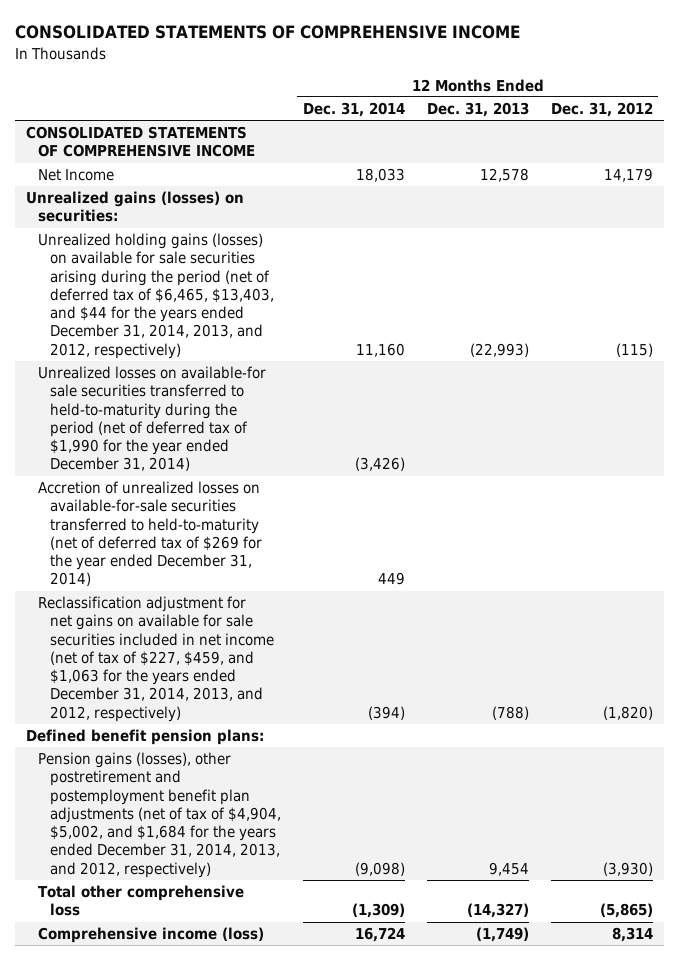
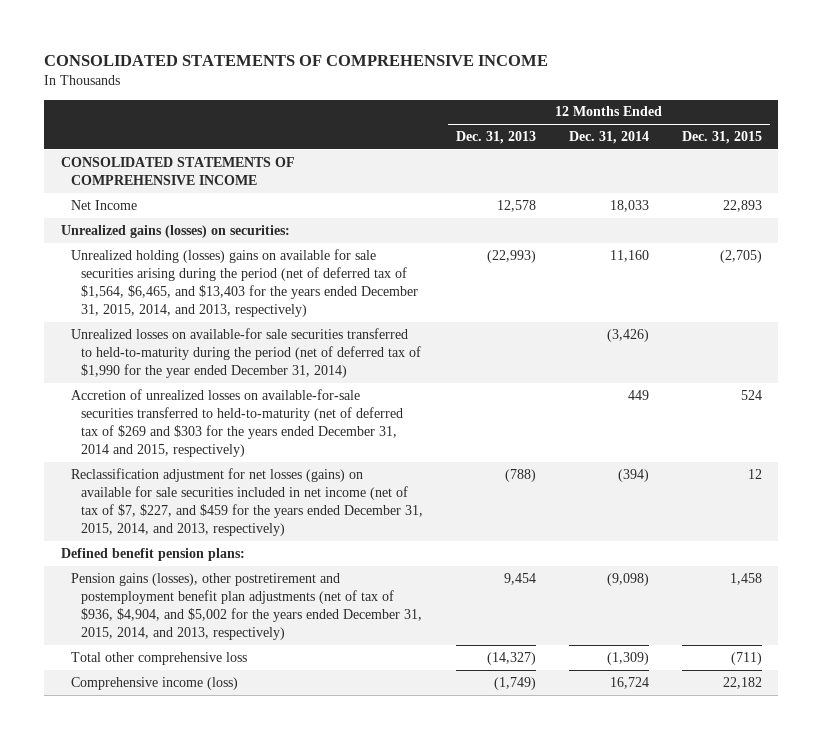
- | 12 Months Ended Dec. 31, 2014 | 12 Months Ended Dec. 31, 2013 | 12 Months Ended Dec. 31, 2012
+ | 12 Months Ended Dec. 31, 2013 | 12 Months Ended Dec. 31, 2014 | 12 Months Ended Dec. 31, 2015
- Unrealized holding gains (losses) on available for sale securities arising during the period (net of deferred tax of $6,465, $13,403, and $44 for the years ended December 31, 2014, 2013, and 2012, respectively) | 11,160 | (22,993) | (115)
+ Unrealized holding (losses) gains on available for sale securities arising during the period (net of deferred tax of $1,564, $6,465, and $13,403 for the years ended December 31, 2015, 2014, and 2013, respectively) | (22,993) | 11,160 | (2,705)
- Accretion of unrealized losses on available-for-sale securities transferred to held-to-maturity (net of deferred tax of $269 for the year ended December 31, 2014) | 449 | |
- Reclassification adjustment for net gains on available for sale securities included in net income (net of tax of $227, $459, and $1,063 for the years ended December 31, 2014, 2013, and 2012, respectively) | (394) | (788) | (1,820)
+ Accretion of unrealized losses on available-for-sale securities transferred to held-to-maturity (net of deferred tax of $269 and $303 for the years ended December 31, 2014 and 2015, respectively) | | 449 | 524
+ Reclassification adjustment for net losses (gains) on available for sale securities included in net income (net of tax of $7, $227, and $459 for the years ended December 31, 2015, 2014, and 2013, respectively) | (788) | (394) | 12
- Pension gains (losses), other postretirement and postemployment benefit plan adjustments (net of tax of $4,904, $5,002, and $1,684 for the years ended December 31, 2014, 2013, and 2012, respectively) | (9,098) | 9,454 | (3,930)
+ Pension gains (losses), other postretirement and postemployment benefit plan adjustments (net of tax of $936, $4,904, and $5,002 for the years ended December 31, 2015, 2014, and 2013, respectively) | 9,454 | (9,098) | 1,458

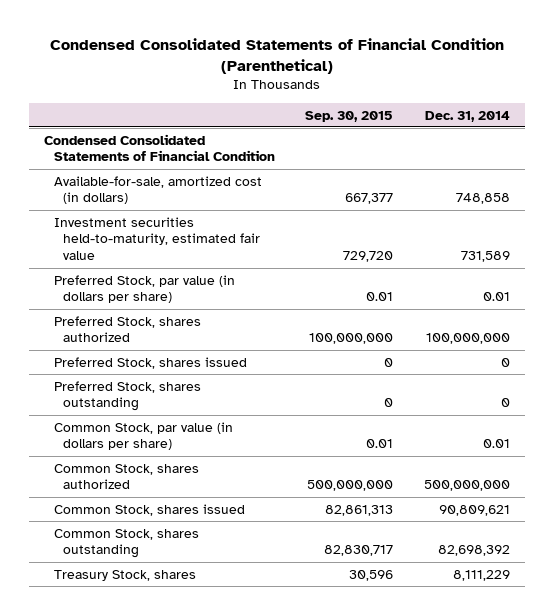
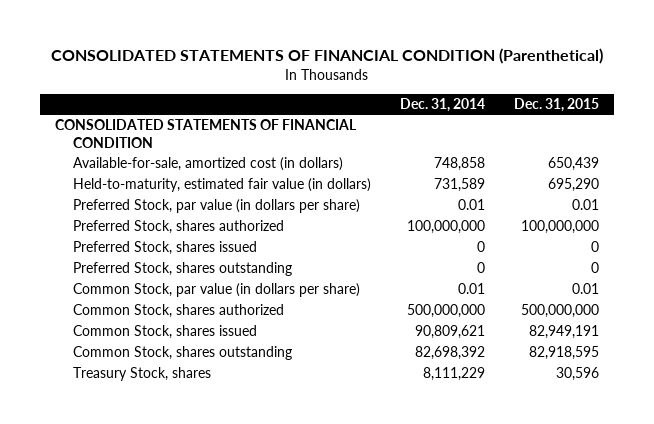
- Condensed Consolidated Statements of Financial Condition (Parenthetical)
+ CONSOLIDATED STATEMENTS OF FINANCIAL CONDITION (Parenthetical)
- | Sep. 30, 2015 | Dec. 31, 2014
+ | Dec. 31, 2014 | Dec. 31, 2015
- Condensed Consolidated Statements of Financial Condition
+ CONSOLIDATED STATEMENTS OF FINANCIAL CONDITION
- Investment securities held-to-maturity, estimated fair value | 729,720 | 731,589
+ Held-to-maturity, estimated fair value (in dollars) | 731,589 | 695,290

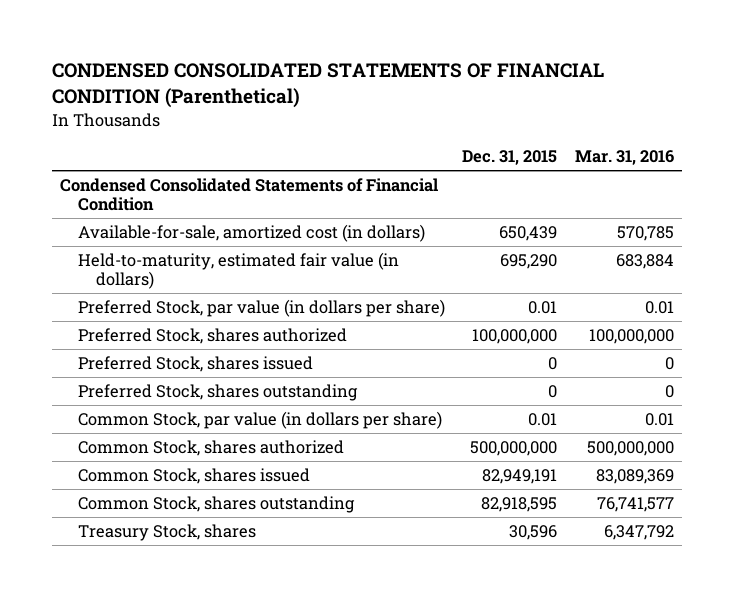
- CONSOLIDATED STATEMENTS OF FINANCIAL CONDITION (Parenthetical)
+ CONDENSED CONSOLIDATED STATEMENTS OF FINANCIAL CONDITION (Parenthetical)
- | Dec. 31, 2014 | Dec. 31, 2015
+ | Dec. 31, 2015 | Mar. 31, 2016
- CONSOLIDATED STATEMENTS OF FINANCIAL CONDITION
+ Condensed Consolidated Statements of Financial Condition

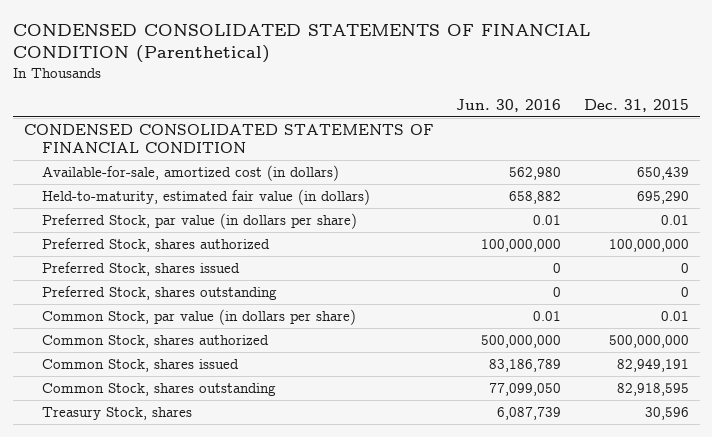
- | Dec. 31, 2015 | Mar. 31, 2016
+ | Jun. 30, 2016 | Dec. 31, 2015
- Condensed Consolidated Statements of Financial Condition
+ CONDENSED CONSOLIDATED STATEMENTS OF FINANCIAL CONDITION

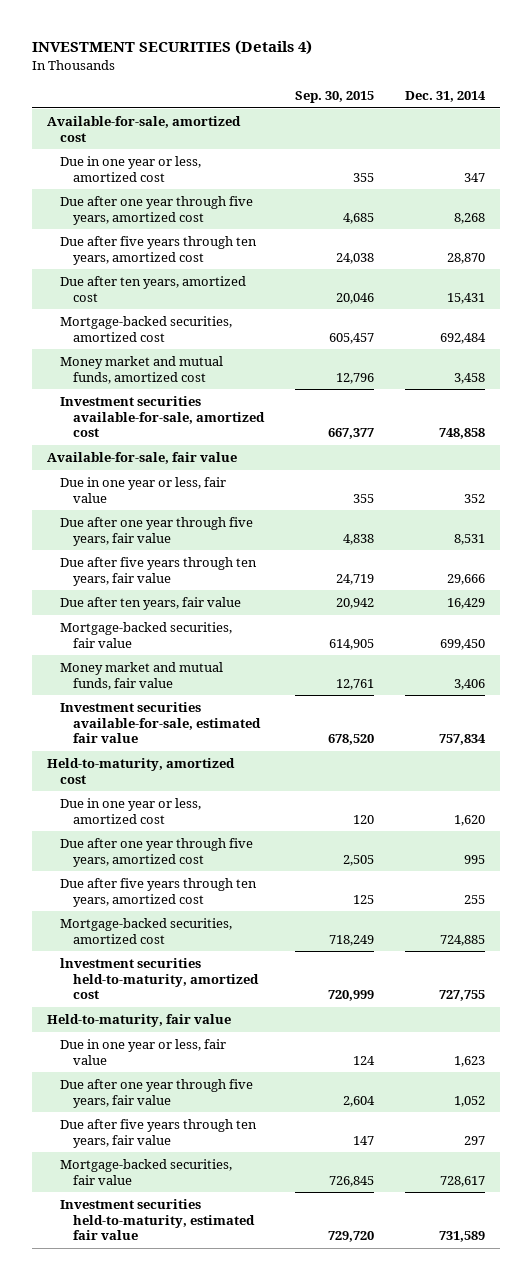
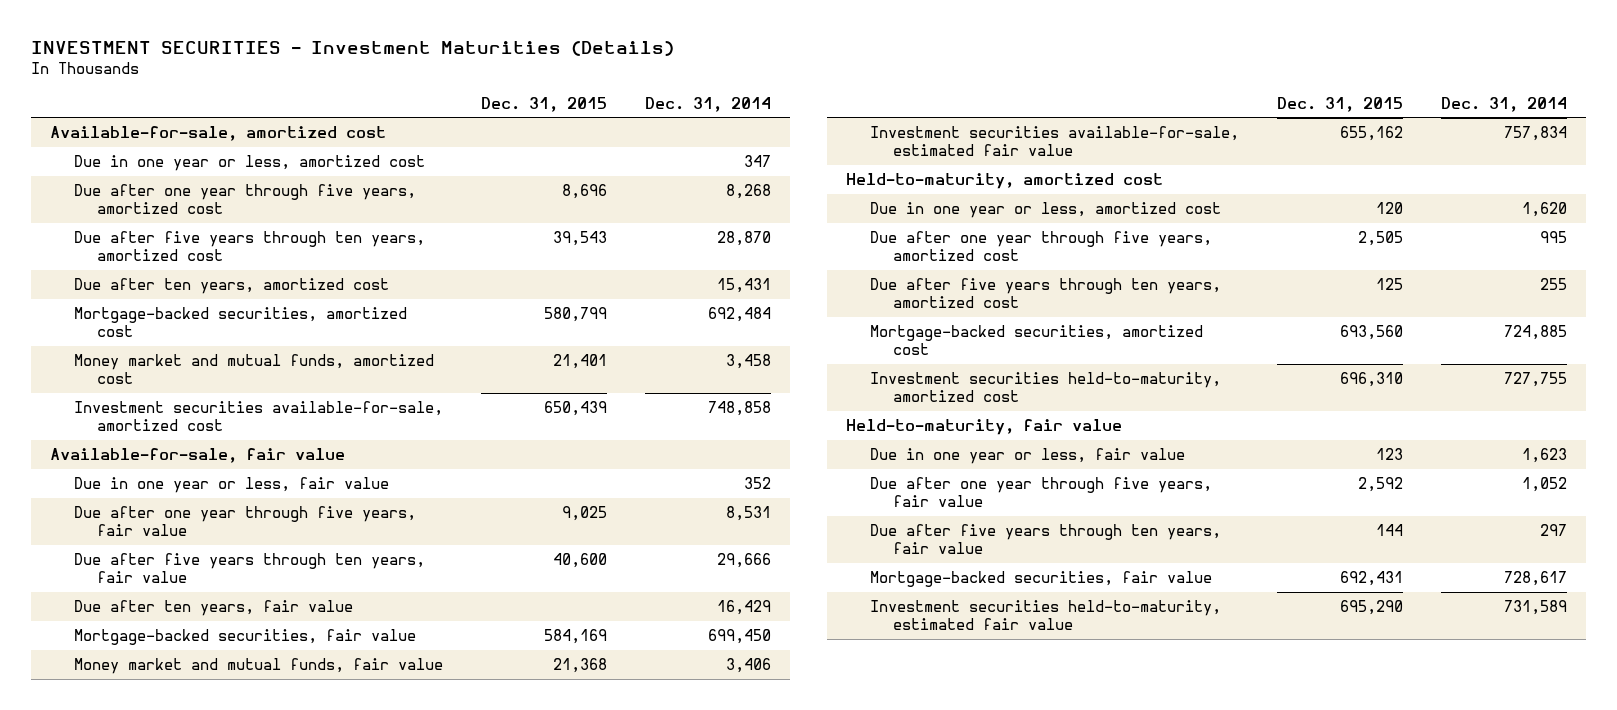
- INVESTMENT SECURITIES (Details 4)
+ INVESTMENT SECURITIES - Investment Maturities (Details)
- | Sep. 30, 2015 | Dec. 31, 2014
+ | Dec. 31, 2015 | Dec. 31, 2014
- lnvestment securities held-to-maturity, amortized cost | 720,999 | 727,755
+ Investment securities held-to-maturity, amortized cost | 696,310 | 727,755

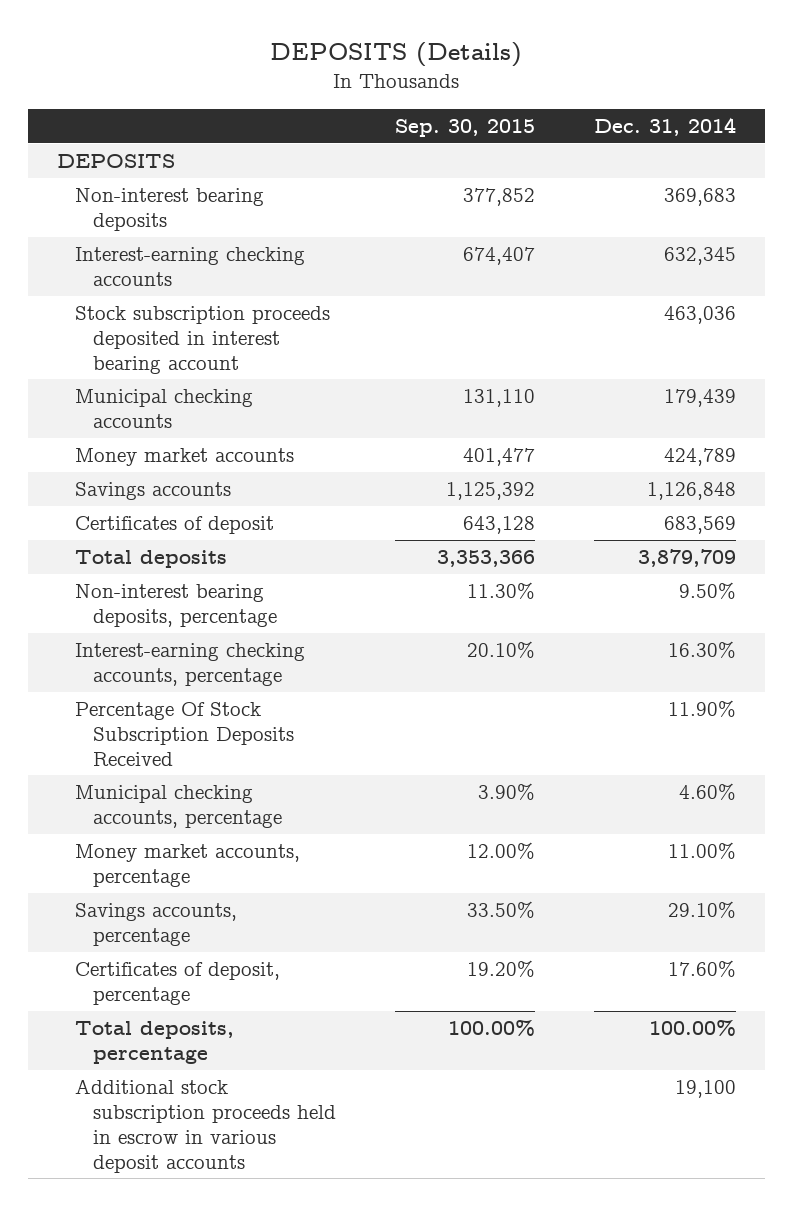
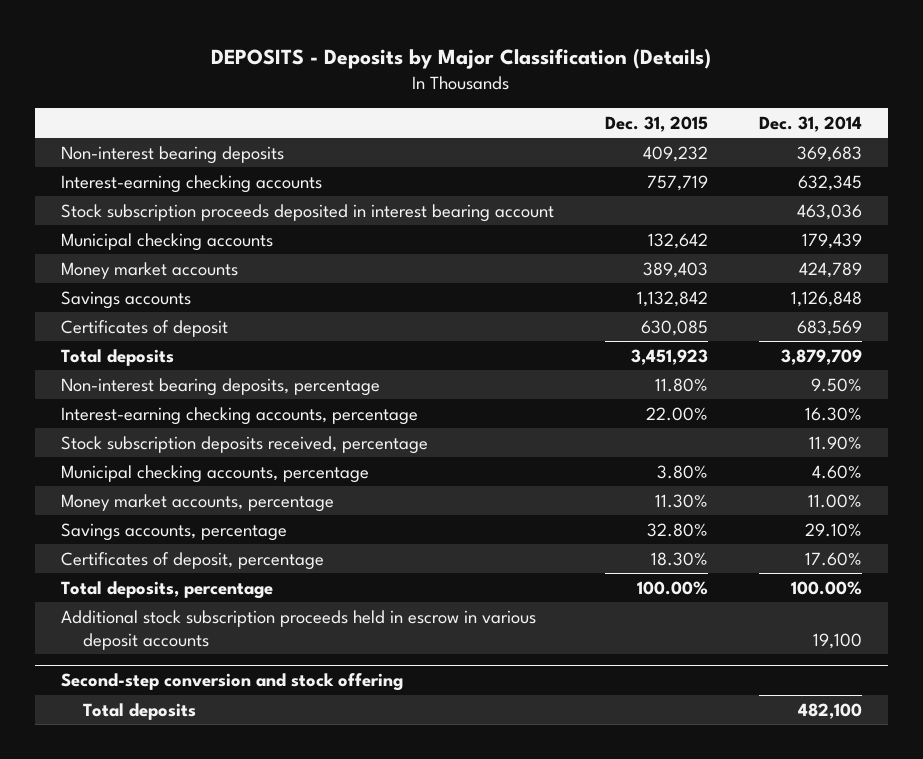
- DEPOSITS (Details)
+ DEPOSITS - Deposits by Major Classification (Details)
- | Sep. 30, 2015 | Dec. 31, 2014
+ | Dec. 31, 2015 | Dec. 31, 2014
- DEPOSITS
- Percentage Of Stock Subscription Deposits Received | | 11.90%
+ Stock subscription deposits received, percentage | | 11.90%
+ Second-step conversion and stock offering
+ Total deposits | | 482,100

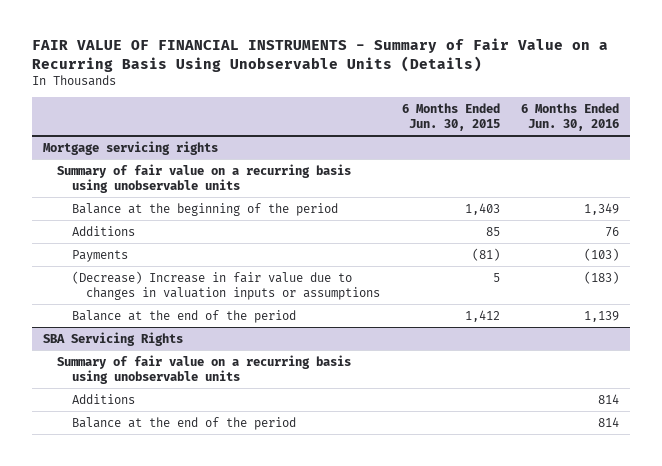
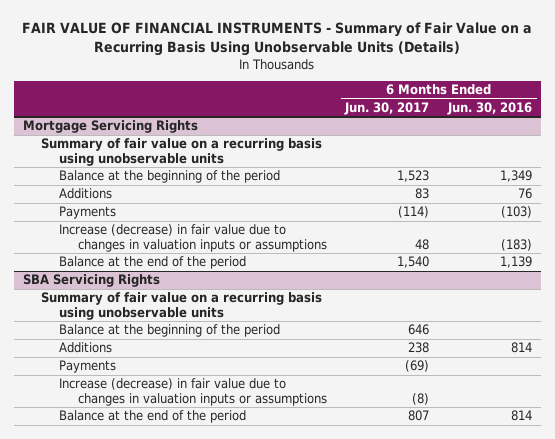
- | 6 Months Ended Jun. 30, 2015 | 6 Months Ended Jun. 30, 2016
+ | 6 Months Ended Jun. 30, 2017 | 6 Months Ended Jun. 30, 2016
- Mortgage servicing rights
+ Mortgage Servicing Rights
- (Decrease) Increase in fair value due to changes in valuation inputs or assumptions | 5 | (183)
+ Increase (decrease) in fair value due to changes in valuation inputs or assumptions | 48 | (183)
@ SBA Servicing Rights
+ Balance at the beginning of the period | 646 |
+ Payments | (69) |
+ Increase (decrease) in fair value due to changes in valuation inputs or assumptions | (8) |

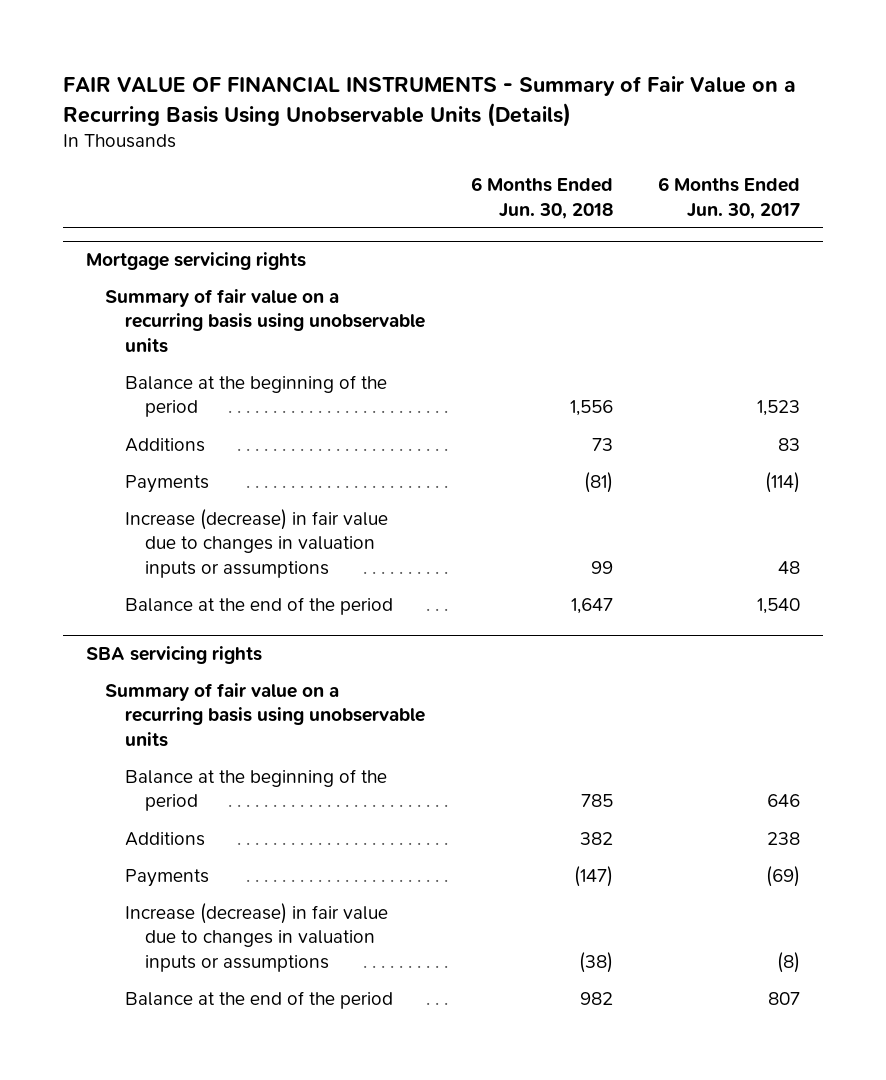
- | 6 Months Ended Jun. 30, 2017 | 6 Months Ended Jun. 30, 2016
+ | 6 Months Ended Jun. 30, 2018 | 6 Months Ended Jun. 30, 2017
- Mortgage Servicing Rights
+ Mortgage servicing rights
- SBA Servicing Rights
+ SBA servicing rights

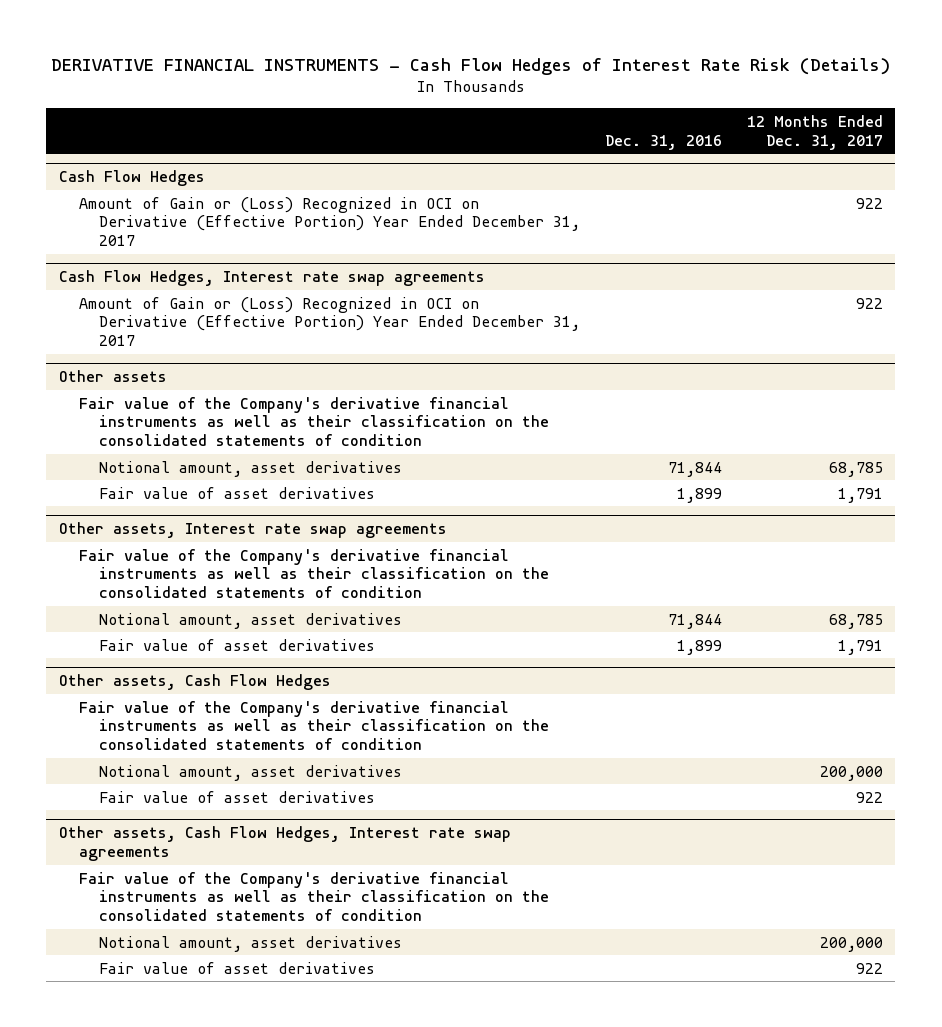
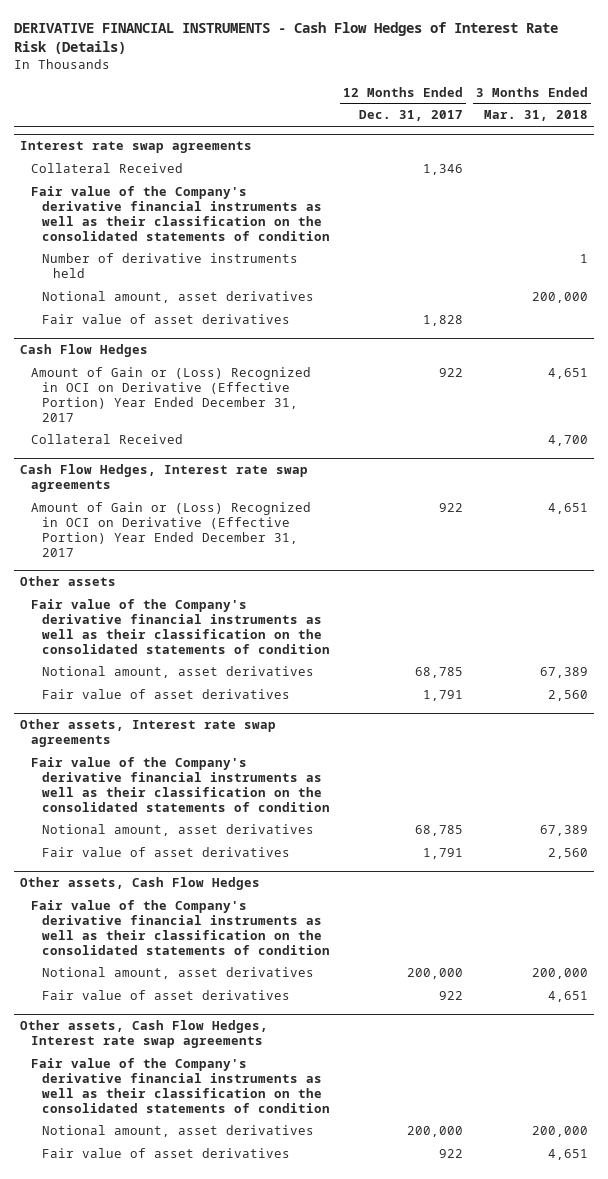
- | Dec. 31, 2016 | 12 Months Ended Dec. 31, 2017
+ | 12 Months Ended Dec. 31, 2017 | 3 Months Ended Mar. 31, 2018
+ Interest rate swap agreements
+ Collateral Received | 1,346 |
+ Fair value of the Company's derivative financial instruments as well as their classification on the consolidated statements of condition
+ Number of derivative instruments held | | 1
+ Notional amount, asset derivatives | | 200,000
+ Fair value of asset derivatives | 1,828 |
@ Cash Flow Hedges
+ Collateral Received | | 4,700

